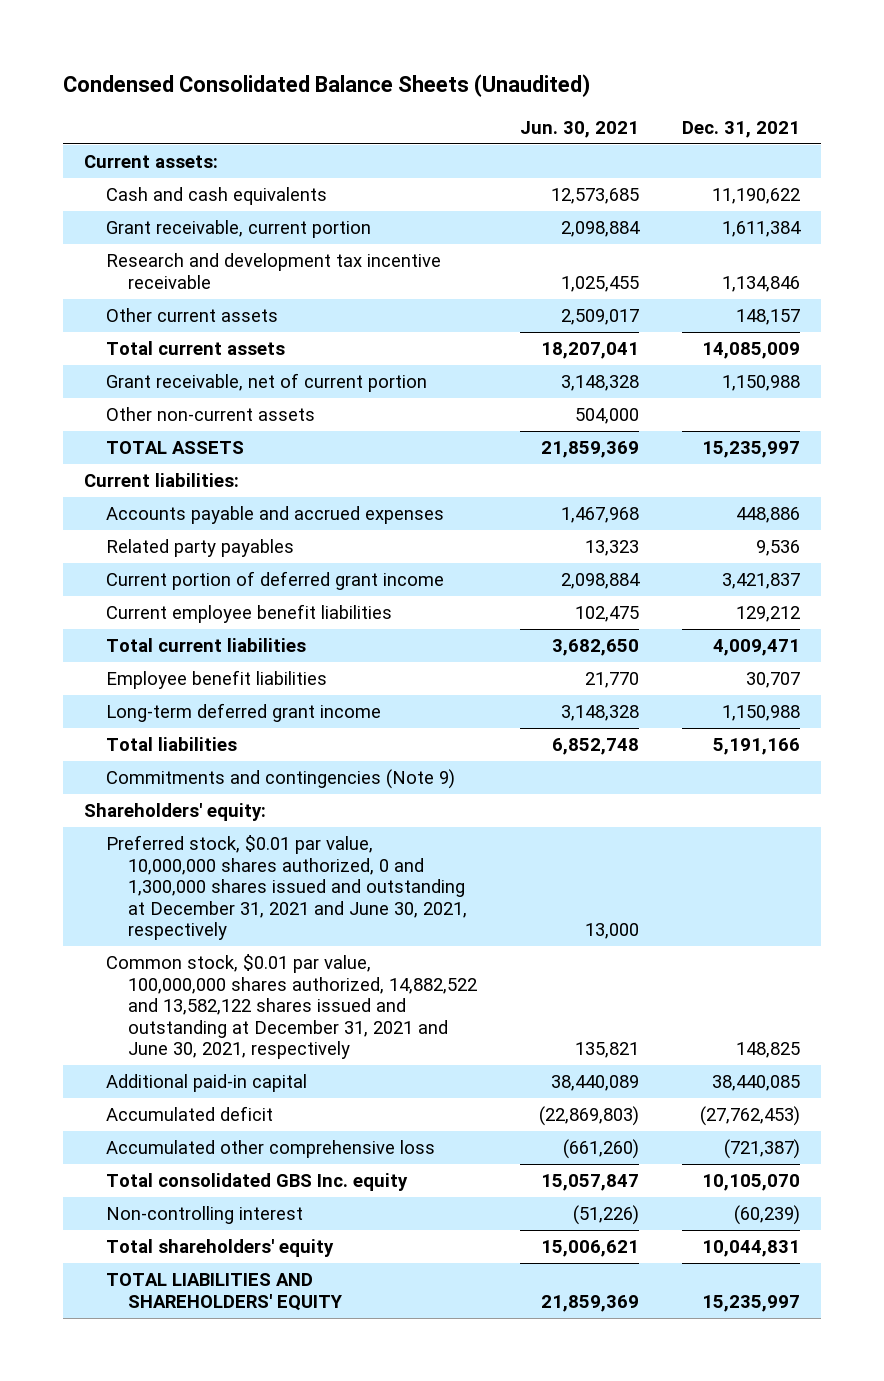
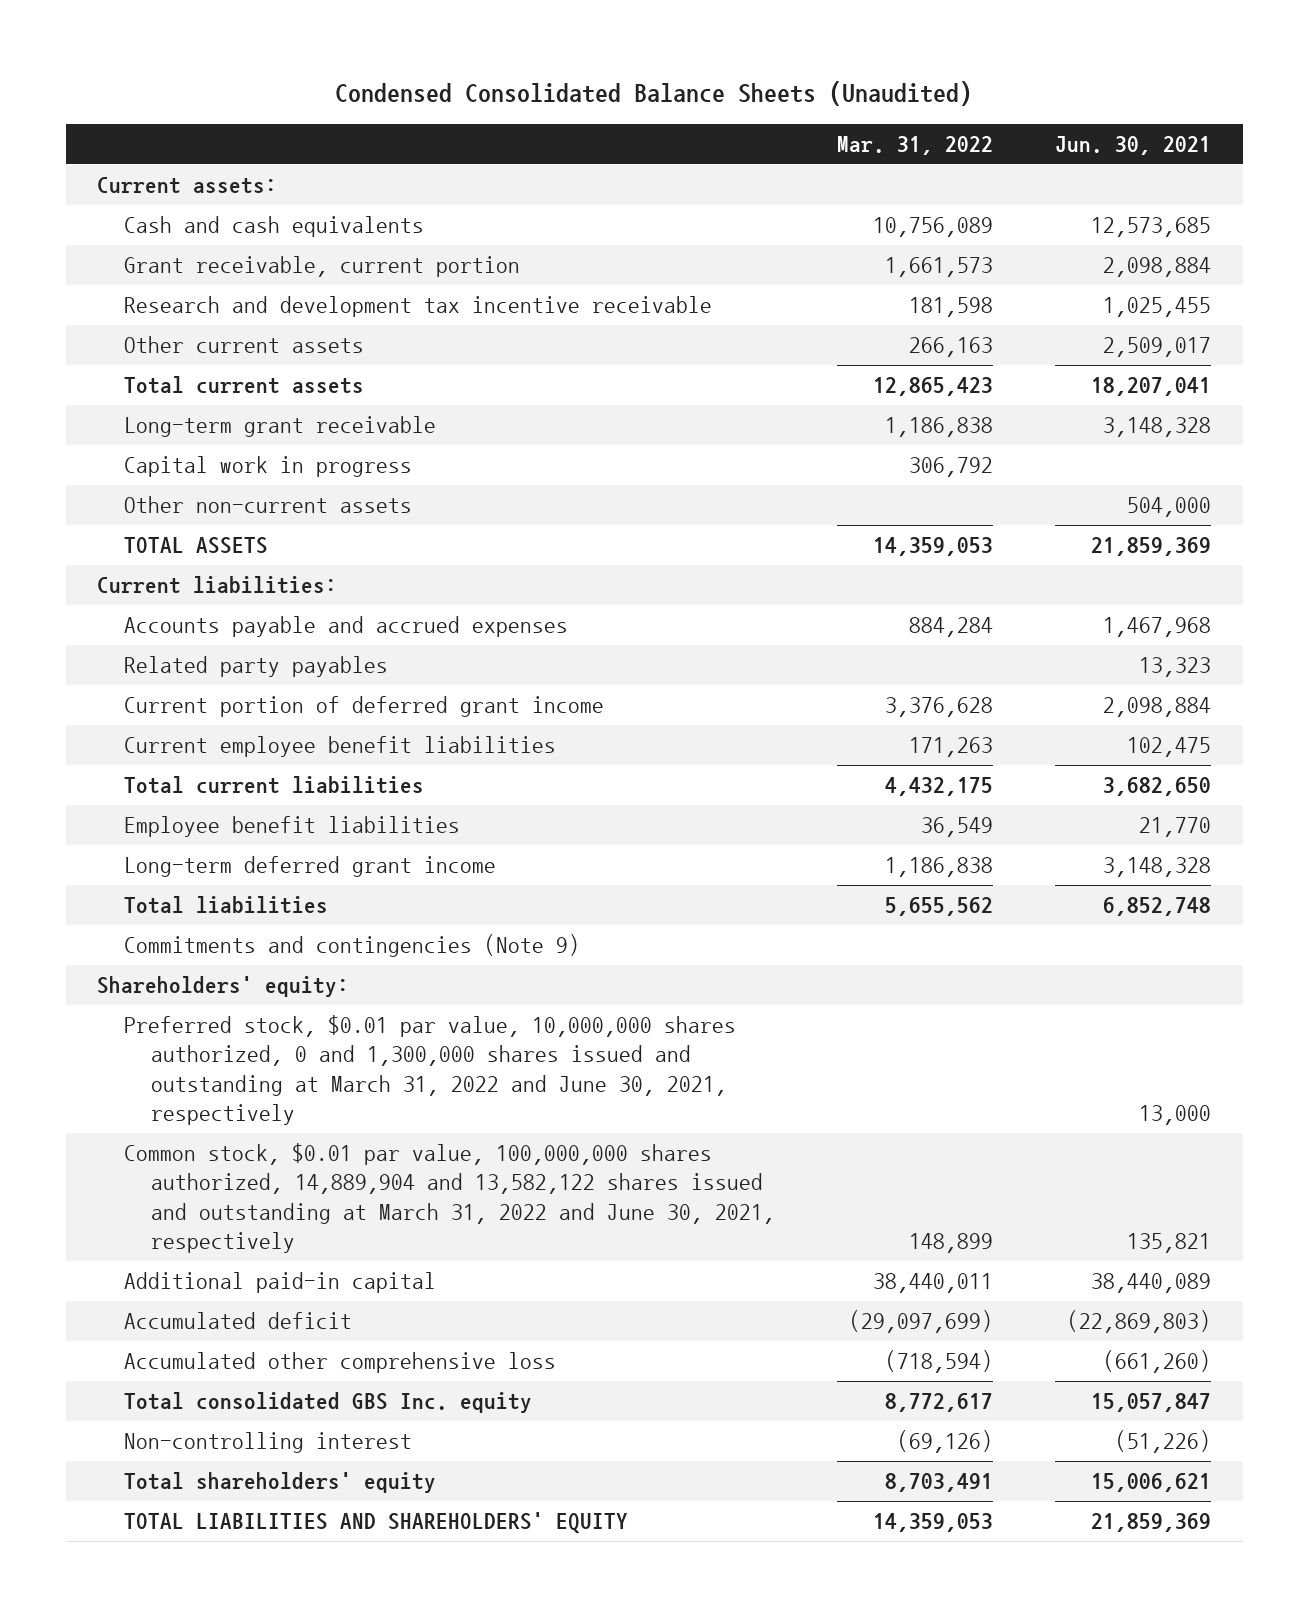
- | Jun. 30, 2021 | Dec. 31, 2021
+ | Mar. 31, 2022 | Jun. 30, 2021
- Grant receivable, net of current portion | 3,148,328 | 1,150,988
+ Long-term grant receivable | 1,186,838 | 3,148,328
+ Capital work in progress | 306,792 |
- Preferred stock, $0.01 par value, 10,000,000 shares authorized, 0 and 1,300,000 shares issued and outstanding at December 31, 2021 and June 30, 2021, respectively | 13,000 |
- Common stock, $0.01 par value, 100,000,000 shares authorized, 14,882,522 and 13,582,122 shares issued and outstanding at December 31, 2021 and June 30, 2021, respectively | 135,821 | 148,825
+ Preferred stock, $0.01 par value, 10,000,000 shares authorized, 0 and 1,300,000 shares issued and outstanding at March 31, 2022 and June 30, 2021, respectively | | 13,000
+ Common stock, $0.01 par value, 100,000,000 shares authorized, 14,889,904 and 13,582,122 shares issued and outstanding at March 31, 2022 and June 30, 2021, respectively | 148,899 | 135,821

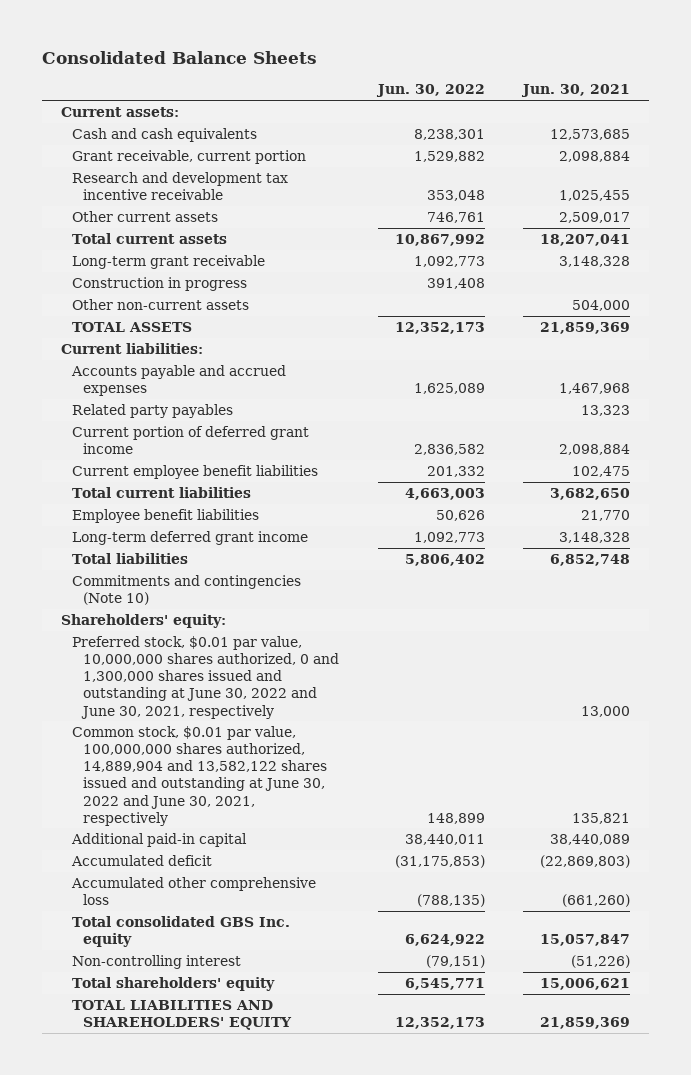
- Condensed Consolidated Balance Sheets (Unaudited)
+ Consolidated Balance Sheets
- | Mar. 31, 2022 | Jun. 30, 2021
+ | Jun. 30, 2022 | Jun. 30, 2021
- Capital work in progress | 306,792 |
+ Construction in progress | 391,408 |
- Commitments and contingencies (Note 9)
+ Commitments and contingencies (Note 10)
- Preferred stock, $0.01 par value, 10,000,000 shares authorized, 0 and 1,300,000 shares issued and outstanding at March 31, 2022 and June 30, 2021, respectively | | 13,000
- Common stock, $0.01 par value, 100,000,000 shares authorized, 14,889,904 and 13,582,122 shares issued and outstanding at March 31, 2022 and June 30, 2021, respectively | 148,899 | 135,821
+ Preferred stock, $0.01 par value, 10,000,000 shares authorized, 0 and 1,300,000 shares issued and outstanding at June 30, 2022 and June 30, 2021, respectively | | 13,000
+ Common stock, $0.01 par value, 100,000,000 shares authorized, 14,889,904 and 13,582,122 shares issued and outstanding at June 30, 2022 and June 30, 2021, respectively | 148,899 | 135,821

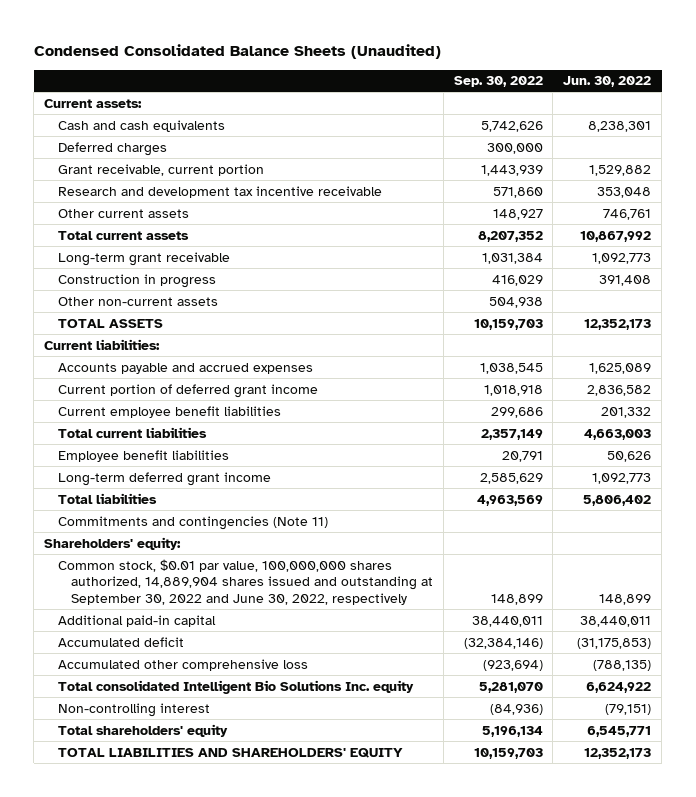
- Consolidated Balance Sheets
+ Condensed Consolidated Balance Sheets (Unaudited)
- | Jun. 30, 2022 | Jun. 30, 2021
+ | Sep. 30, 2022 | Jun. 30, 2022
+ Deferred charges | 300,000 |
- Related party payables | | 13,323
- Commitments and contingencies (Note 10)
+ Commitments and contingencies (Note 11)
- Preferred stock, $0.01 par value, 10,000,000 shares authorized, 0 and 1,300,000 shares issued and outstanding at June 30, 2022 and June 30, 2021, respectively | | 13,000
- Common stock, $0.01 par value, 100,000,000 shares authorized, 14,889,904 and 13,582,122 shares issued and outstanding at June 30, 2022 and June 30, 2021, respectively | 148,899 | 135,821
+ Common stock, $0.01 par value, 100,000,000 shares authorized, 14,889,904 shares issued and outstanding at September 30, 2022 and June 30, 2022, respectively | 148,899 | 148,899
- Total consolidated GBS Inc. equity | 6,624,922 | 15,057,847
+ Total consolidated Intelligent Bio Solutions Inc. equity | 5,281,070 | 6,624,922

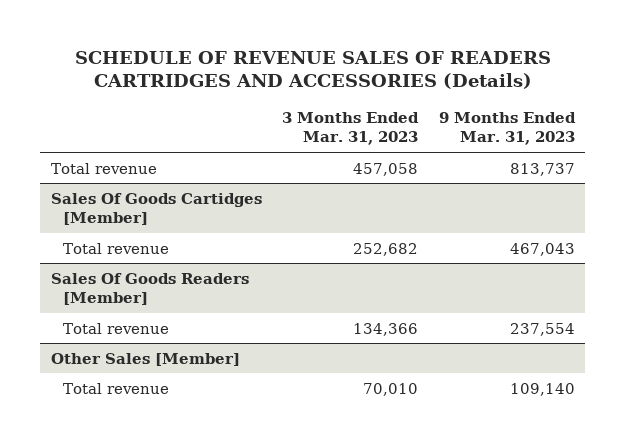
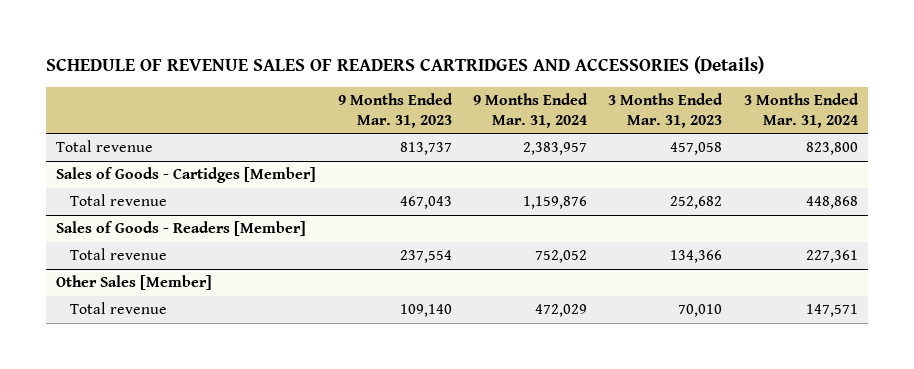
- | 3 Months Ended Mar. 31, 2023 | 9 Months Ended Mar. 31, 2023
+ | 9 Months Ended Mar. 31, 2023 | 9 Months Ended Mar. 31, 2024 | 3 Months Ended Mar. 31, 2023 | 3 Months Ended Mar. 31, 2024
- Sales Of Goods Cartidges [Member]
+ Sales of Goods - Cartidges [Member]
- Sales Of Goods Readers [Member]
+ Sales of Goods - Readers [Member]

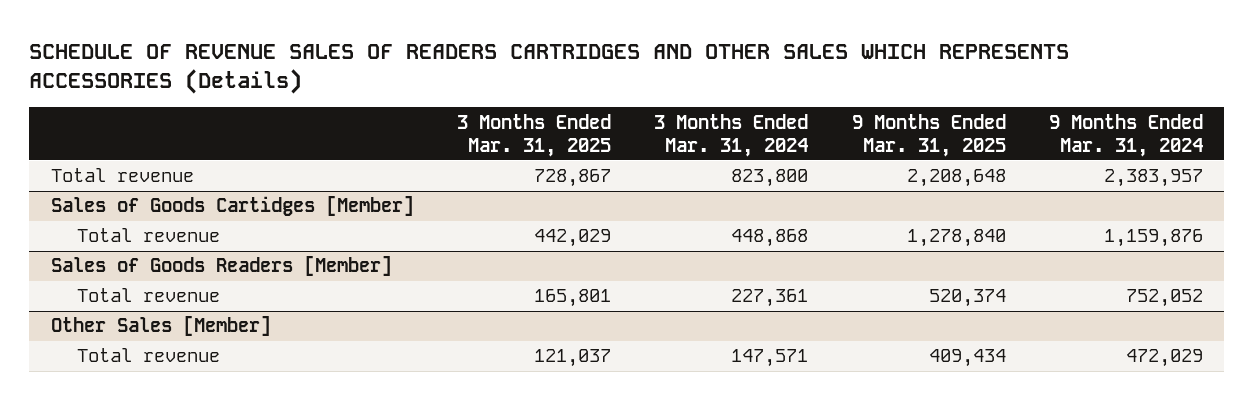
- SCHEDULE OF REVENUE SALES OF READERS CARTRIDGES AND ACCESSORIES (Details)
+ SCHEDULE OF REVENUE SALES OF READERS CARTRIDGES AND OTHER SALES WHICH REPRESENTS ACCESSORIES (Details)
- | 9 Months Ended Mar. 31, 2023 | 9 Months Ended Mar. 31, 2024 | 3 Months Ended Mar. 31, 2023 | 3 Months Ended Mar. 31, 2024
+ | 3 Months Ended Mar. 31, 2025 | 3 Months Ended Mar. 31, 2024 | 9 Months Ended Mar. 31, 2025 | 9 Months Ended Mar. 31, 2024
- Sales of Goods - Cartidges [Member]
+ Sales of Goods Cartidges [Member]
- Sales of Goods - Readers [Member]
+ Sales of Goods Readers [Member]

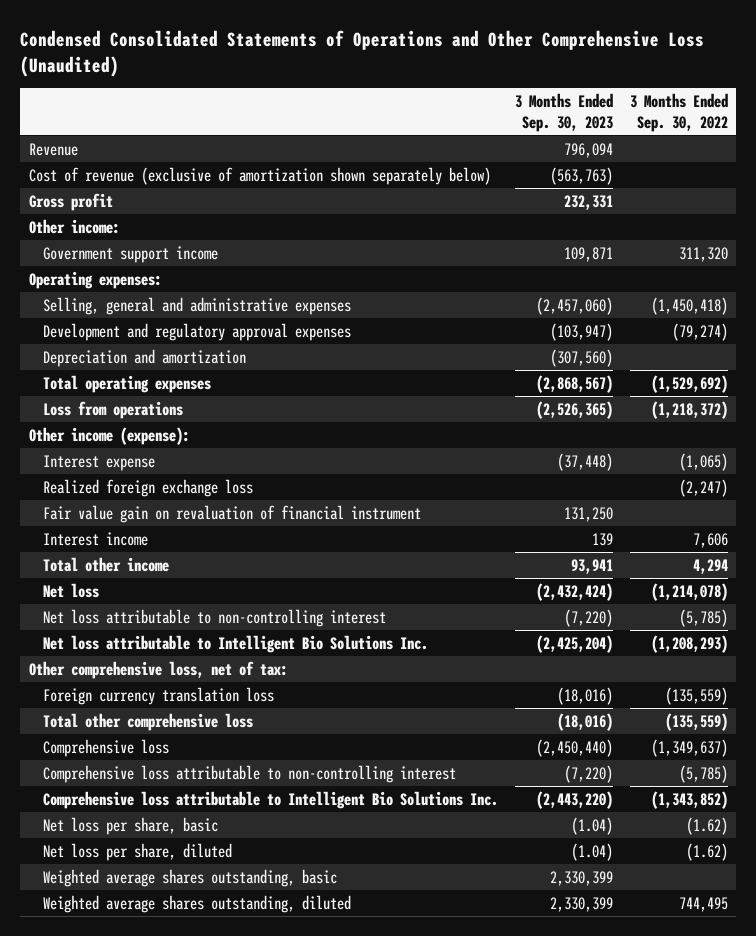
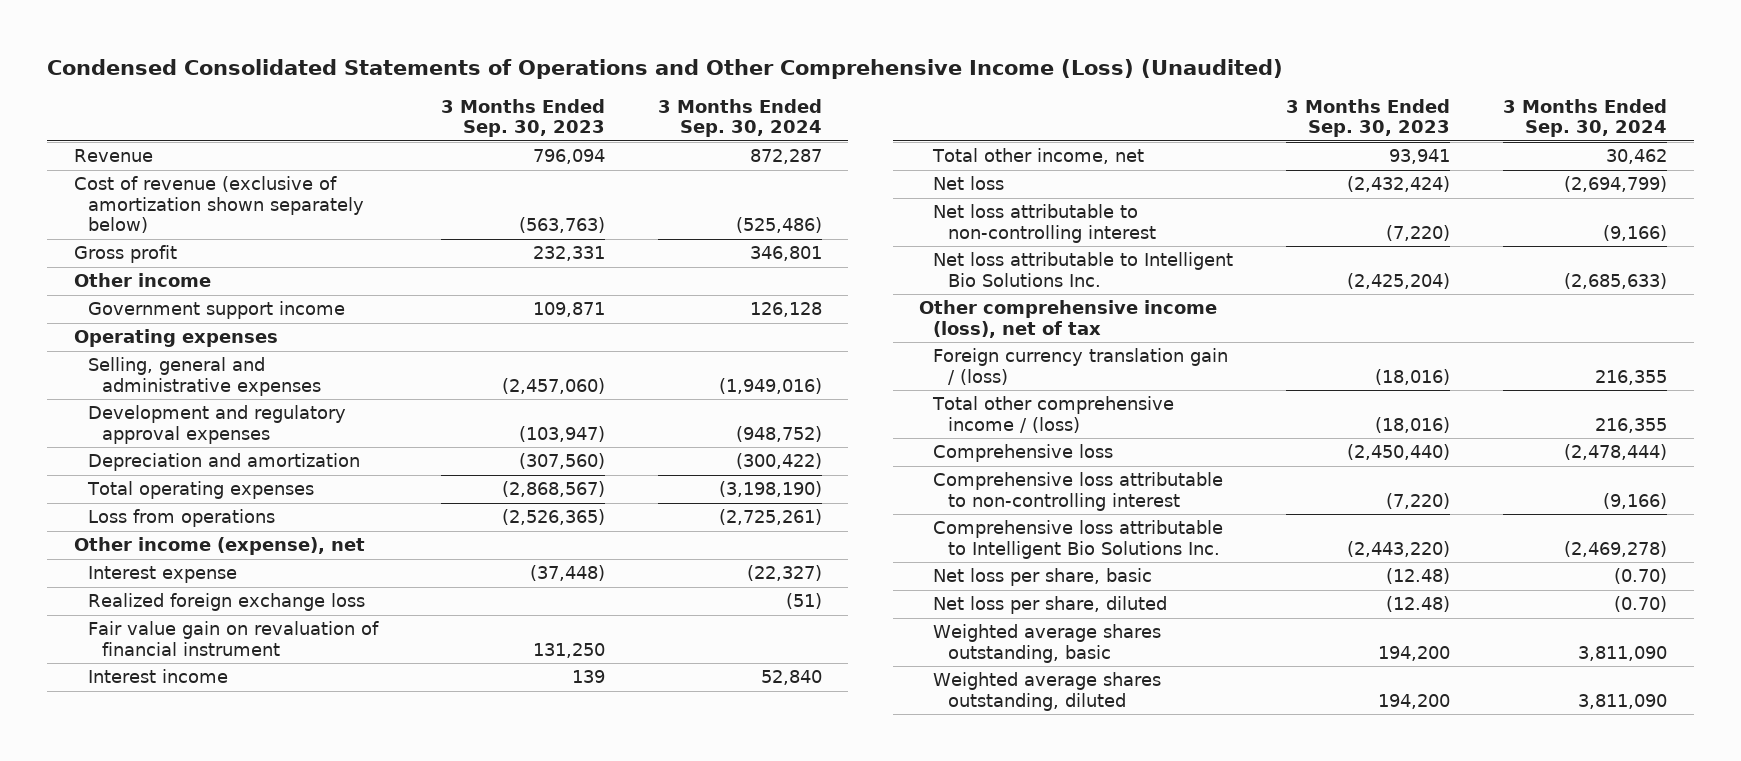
- Condensed Consolidated Statements of Operations and Other Comprehensive Loss (Unaudited)
+ Condensed Consolidated Statements of Operations and Other Comprehensive Income (Loss) (Unaudited)
- | 3 Months Ended Sep. 30, 2023 | 3 Months Ended Sep. 30, 2022
+ | 3 Months Ended Sep. 30, 2023 | 3 Months Ended Sep. 30, 2024
- Other income:
+ Other income
- Operating expenses:
+ Operating expenses
- Other income (expense):
+ Other income (expense), net
- Total other income | 93,941 | 4,294
+ Total other income, net | 93,941 | 30,462
- Other comprehensive loss, net of tax:
- Foreign currency translation loss | (18,016) | (135,559)
- Total other comprehensive loss | (18,016) | (135,559)
+ Other comprehensive income (loss), net of tax
+ Foreign currency translation gain / (loss) | (18,016) | 216,355
+ Total other comprehensive income / (loss) | (18,016) | 216,355
- Net loss per share, basic | (1.04) | (1.62)
- Net loss per share, diluted | (1.04) | (1.62)
- Weighted average shares outstanding, basic | 2,330,399 |
- Weighted average shares outstanding, diluted | 2,330,399 | 744,495
+ Net loss per share, basic | (12.48) | (0.70)
+ Net loss per share, diluted | (12.48) | (0.70)
+ Weighted average shares outstanding, basic | 194,200 | 3,811,090
+ Weighted average shares outstanding, diluted | 194,200 | 3,811,090

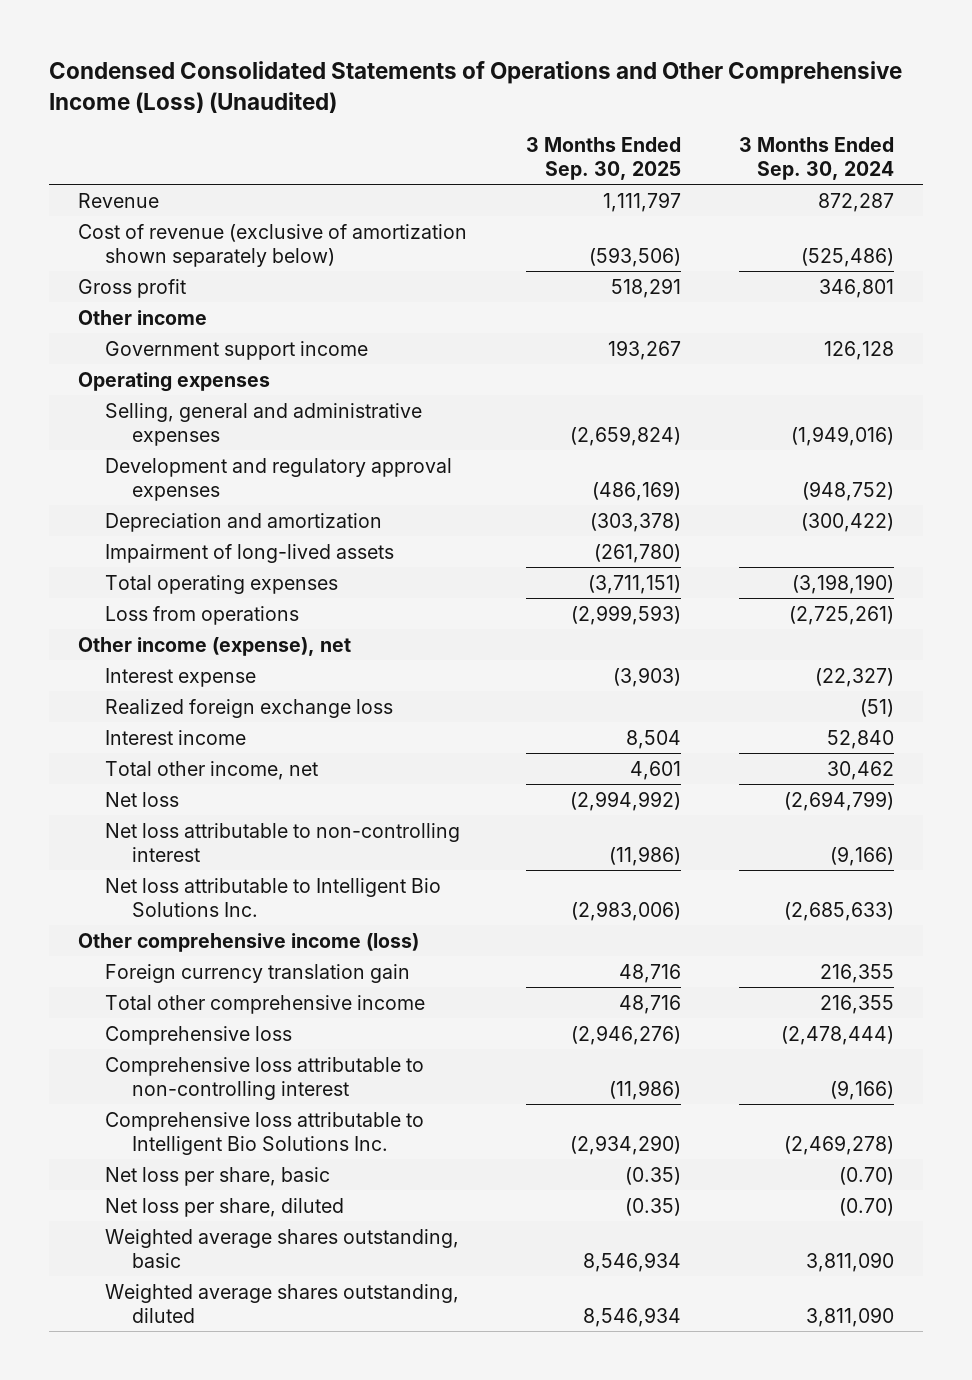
- | 3 Months Ended Sep. 30, 2023 | 3 Months Ended Sep. 30, 2024
+ | 3 Months Ended Sep. 30, 2025 | 3 Months Ended Sep. 30, 2024
+ Impairment of long-lived assets | (261,780) |
- Fair value gain on revaluation of financial instrument | 131,250 |
- Other comprehensive income (loss), net of tax
- Foreign currency translation gain / (loss) | (18,016) | 216,355
- Total other comprehensive income / (loss) | (18,016) | 216,355
+ Other comprehensive income (loss)
+ Foreign currency translation gain | 48,716 | 216,355
+ Total other comprehensive income | 48,716 | 216,355

